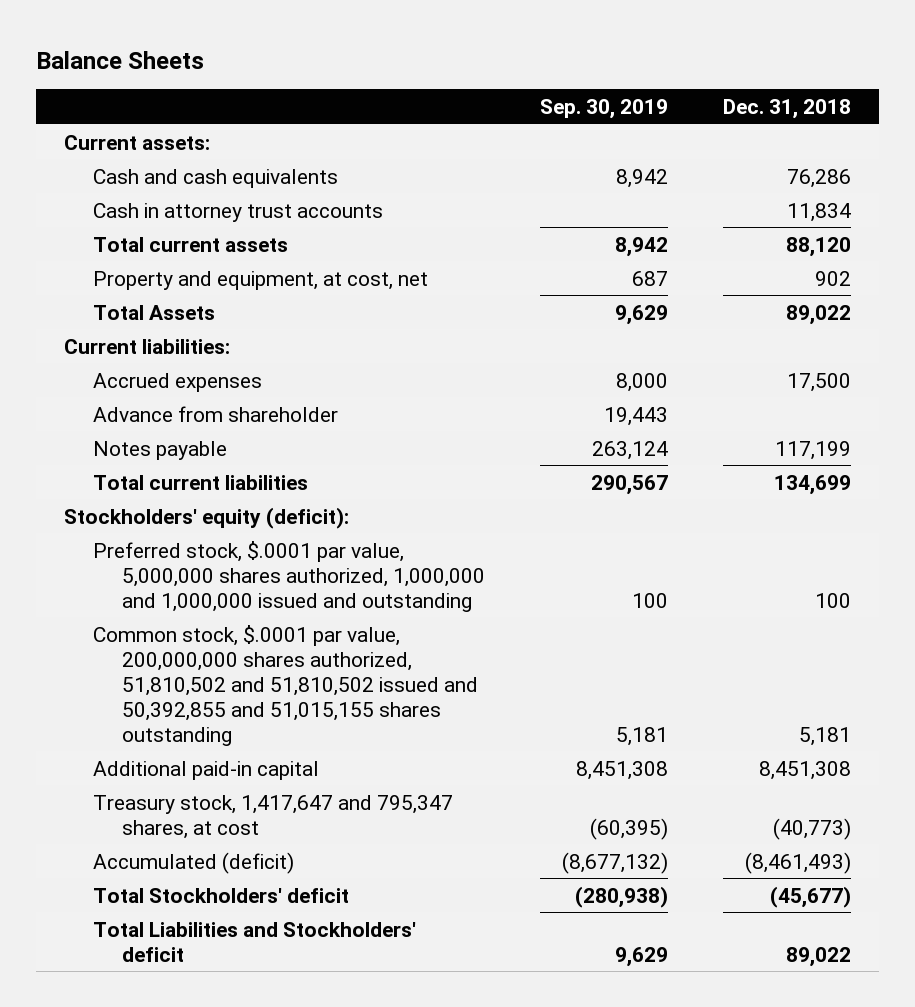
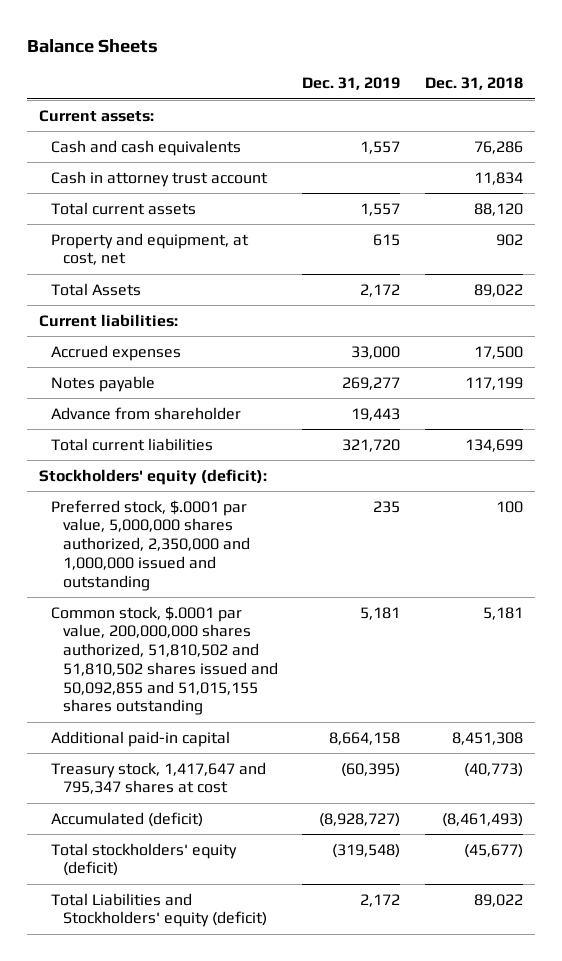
- | Sep. 30, 2019 | Dec. 31, 2018
+ | Dec. 31, 2019 | Dec. 31, 2018
- Cash in attorney trust accounts | | 11,834
+ Cash in attorney trust account | | 11,834
moved down: Advance from shareholder | 19,443 |
- Preferred stock, $.0001 par value, 5,000,000 shares authorized, 1,000,000 and 1,000,000 issued and outstanding | 100 | 100
- Common stock, $.0001 par value, 200,000,000 shares authorized, 51,810,502 and 51,810,502 issued and 50,392,855 and 51,015,155 shares outstanding | 5,181 | 5,181
+ Preferred stock, $.0001 par value, 5,000,000 shares authorized, 2,350,000 and 1,000,000 issued and outstanding | 235 | 100
+ Common stock, $.0001 par value, 200,000,000 shares authorized, 51,810,502 and 51,810,502 shares issued and 50,092,855 and 51,015,155 shares outstanding | 5,181 | 5,181
- Treasury stock, 1,417,647 and 795,347 shares, at cost | (60,395) | (40,773)
+ Treasury stock, 1,417,647 and 795,347 shares at cost | (60,395) | (40,773)
- Total Stockholders' deficit | (280,938) | (45,677)
- Total Liabilities and Stockholders' deficit | 9,629 | 89,022
+ Total stockholders' equity (deficit) | (319,548) | (45,677)
+ Total Liabilities and Stockholders' equity (deficit) | 2,172 | 89,022

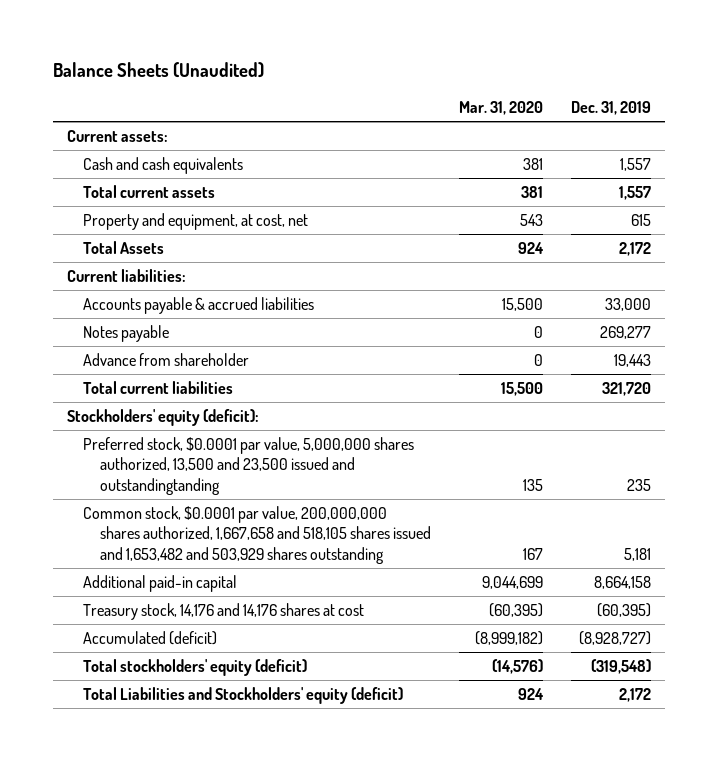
- Balance Sheets
+ Balance Sheets (Unaudited)
- | Dec. 31, 2019 | Dec. 31, 2018
+ | Mar. 31, 2020 | Dec. 31, 2019
- Cash in attorney trust account | | 11,834
- Accrued expenses | 33,000 | 17,500
+ Accounts payable & accrued liabilities | 15,500 | 33,000
- Preferred stock, $.0001 par value, 5,000,000 shares authorized, 2,350,000 and 1,000,000 issued and outstanding | 235 | 100
- Common stock, $.0001 par value, 200,000,000 shares authorized, 51,810,502 and 51,810,502 shares issued and 50,092,855 and 51,015,155 shares outstanding | 5,181 | 5,181
+ Preferred stock, $0.0001 par value, 5,000,000 shares authorized, 13,500 and 23,500 issued and outstandingtanding | 135 | 235
+ Common stock, $0.0001 par value, 200,000,000 shares authorized, 1,667,658 and 518,105 shares issued and 1,653,482 and 503,929 shares outstanding | 167 | 5,181
- Treasury stock, 1,417,647 and 795,347 shares at cost | (60,395) | (40,773)
+ Treasury stock, 14,176 and 14,176 shares at cost | (60,395) | (60,395)

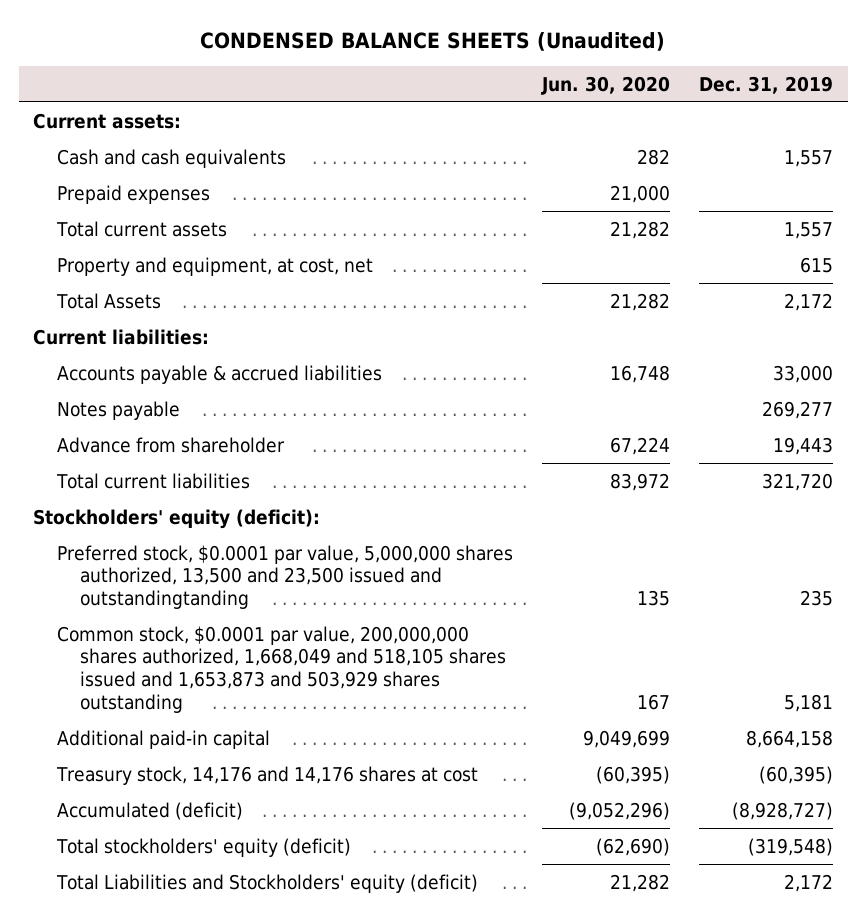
- Balance Sheets (Unaudited)
+ CONDENSED BALANCE SHEETS (Unaudited)
- | Mar. 31, 2020 | Dec. 31, 2019
+ | Jun. 30, 2020 | Dec. 31, 2019
+ Prepaid expenses | 21,000 |
- Common stock, $0.0001 par value, 200,000,000 shares authorized, 1,667,658 and 518,105 shares issued and 1,653,482 and 503,929 shares outstanding | 167 | 5,181
+ Common stock, $0.0001 par value, 200,000,000 shares authorized, 1,668,049 and 518,105 shares issued and 1,653,873 and 503,929 shares outstanding | 167 | 5,181

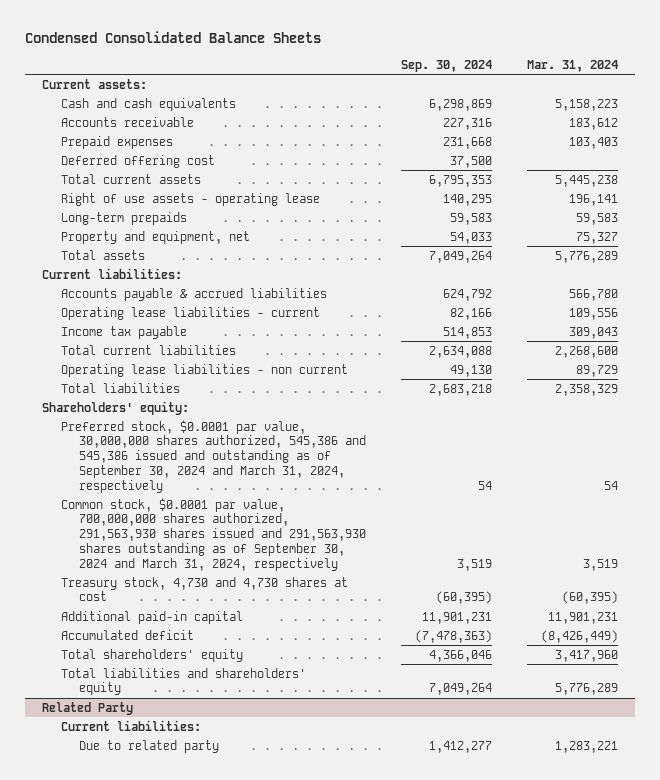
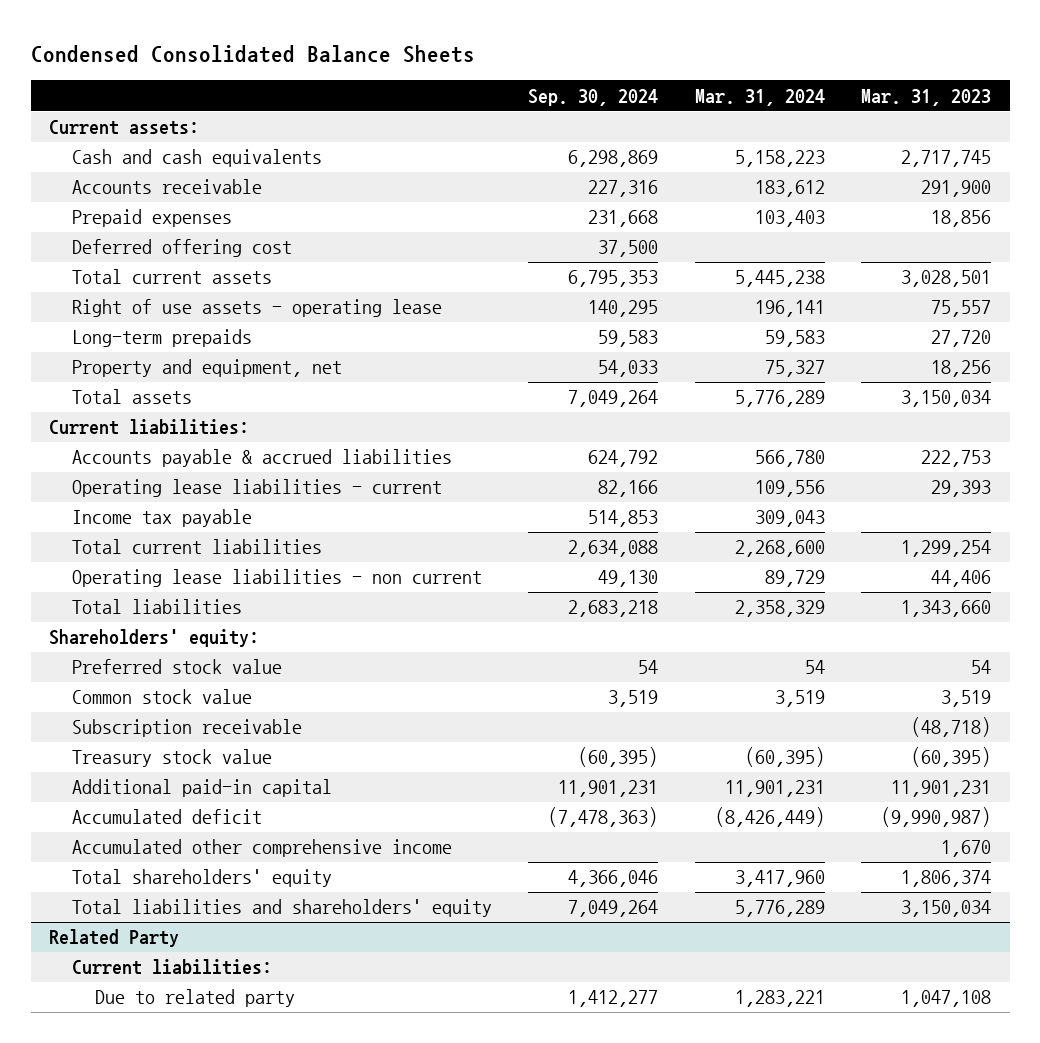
- | Sep. 30, 2024 | Mar. 31, 2024
+ | Sep. 30, 2024 | Mar. 31, 2024 | Mar. 31, 2023
- Preferred stock, $0.0001 par value, 30,000,000 shares authorized, 545,386 and 545,386 issued and outstanding as of September 30, 2024 and March 31, 2024, respectively | 54 | 54
- Common stock, $0.0001 par value, 700,000,000 shares authorized, 291,563,930 shares issued and 291,563,930 shares outstanding as of September 30, 2024 and March 31, 2024, respectively | 3,519 | 3,519
- Treasury stock, 4,730 and 4,730 shares at cost | (60,395) | (60,395)
+ Preferred stock value | 54 | 54 | 54
+ Common stock value | 3,519 | 3,519 | 3,519
+ Subscription receivable | | | (48,718)
+ Treasury stock value | (60,395) | (60,395) | (60,395)
+ Accumulated other comprehensive income | | | 1,670

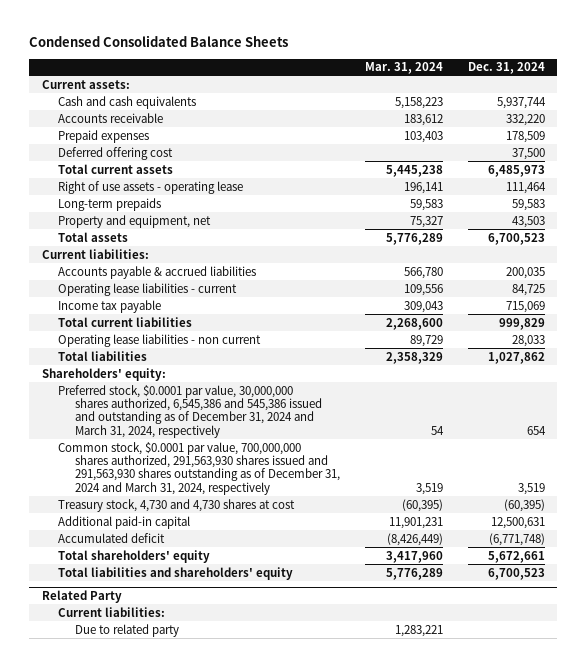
- | Sep. 30, 2024 | Mar. 31, 2024 | Mar. 31, 2023
+ | Mar. 31, 2024 | Dec. 31, 2024
- Preferred stock value | 54 | 54 | 54
- Common stock value | 3,519 | 3,519 | 3,519
- Subscription receivable | | | (48,718)
- Treasury stock value | (60,395) | (60,395) | (60,395)
+ Preferred stock, $0.0001 par value, 30,000,000 shares authorized, 6,545,386 and 545,386 issued and outstanding as of December 31, 2024 and March 31, 2024, respectively | 54 | 654
+ Common stock, $0.0001 par value, 700,000,000 shares authorized, 291,563,930 shares issued and 291,563,930 shares outstanding as of December 31, 2024 and March 31, 2024, respectively | 3,519 | 3,519
+ Treasury stock, 4,730 and 4,730 shares at cost | (60,395) | (60,395)
- Accumulated other comprehensive income | | | 1,670

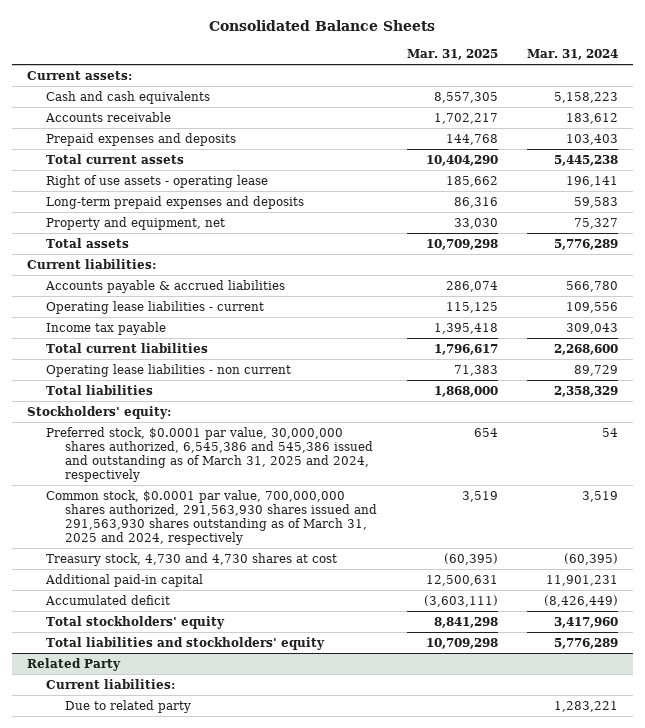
- Condensed Consolidated Balance Sheets
+ Consolidated Balance Sheets
- | Mar. 31, 2024 | Dec. 31, 2024
+ | Mar. 31, 2025 | Mar. 31, 2024
- Prepaid expenses | 103,403 | 178,509
- Deferred offering cost | | 37,500
+ Prepaid expenses and deposits | 144,768 | 103,403
- Long-term prepaids | 59,583 | 59,583
+ Long-term prepaid expenses and deposits | 86,316 | 59,583
- Shareholders' equity:
- Preferred stock, $0.0001 par value, 30,000,000 shares authorized, 6,545,386 and 545,386 issued and outstanding as of December 31, 2024 and March 31, 2024, respectively | 54 | 654
- Common stock, $0.0001 par value, 700,000,000 shares authorized, 291,563,930 shares issued and 291,563,930 shares outstanding as of December 31, 2024 and March 31, 2024, respectively | 3,519 | 3,519
+ Stockholders' equity:
+ Preferred stock, $0.0001 par value, 30,000,000 shares authorized, 6,545,386 and 545,386 issued and outstanding as of March 31, 2025 and 2024, respectively | 654 | 54
+ Common stock, $0.0001 par value, 700,000,000 shares authorized, 291,563,930 shares issued and 291,563,930 shares outstanding as of March 31, 2025 and 2024, respectively | 3,519 | 3,519
- Total shareholders' equity | 3,417,960 | 5,672,661
- Total liabilities and shareholders' equity | 5,776,289 | 6,700,523
+ Total stockholders' equity | 8,841,298 | 3,417,960
+ Total liabilities and stockholders' equity | 10,709,298 | 5,776,289

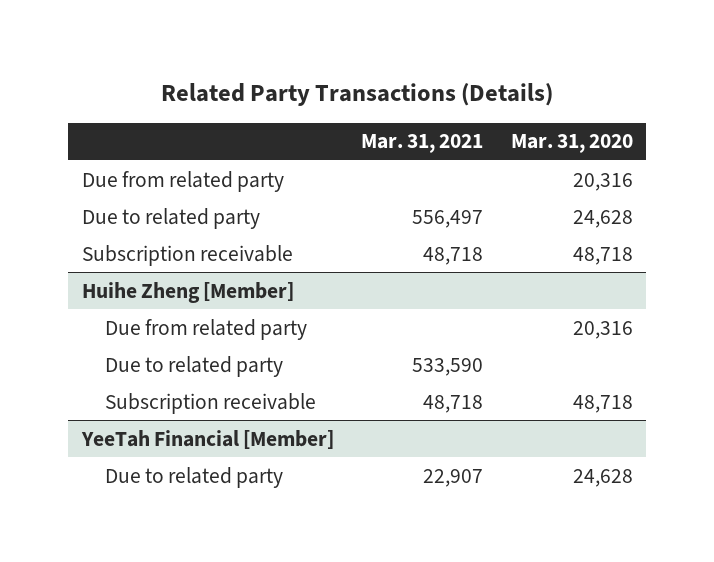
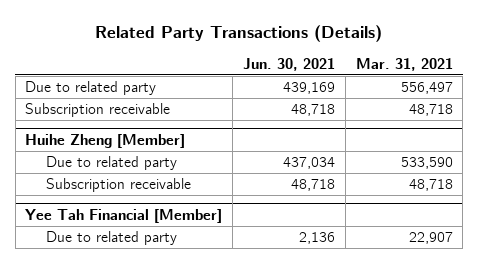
- | Mar. 31, 2021 | Mar. 31, 2020
+ | Jun. 30, 2021 | Mar. 31, 2021
- Due from related party | | 20,316
@ Huihe Zheng [Member]
- Due from related party | | 20,316
- YeeTah Financial [Member]
+ Yee Tah Financial [Member]

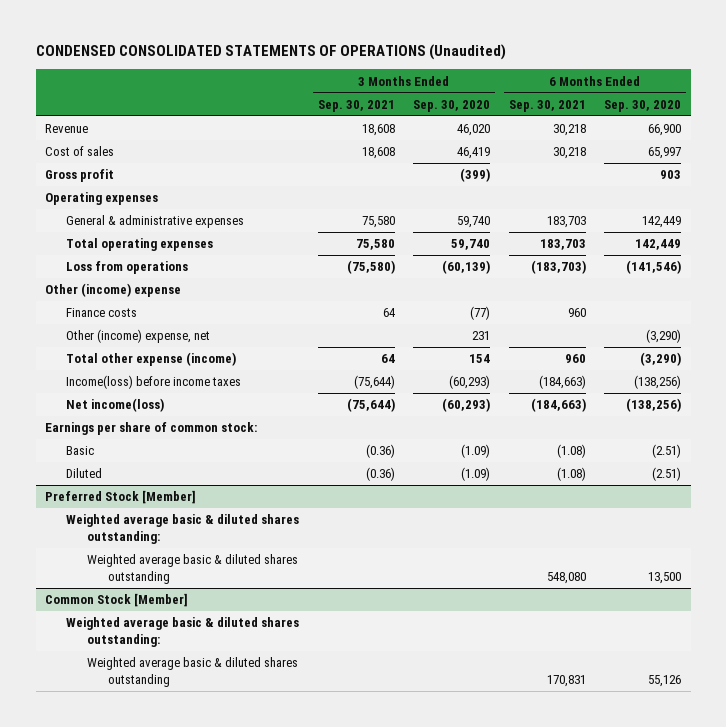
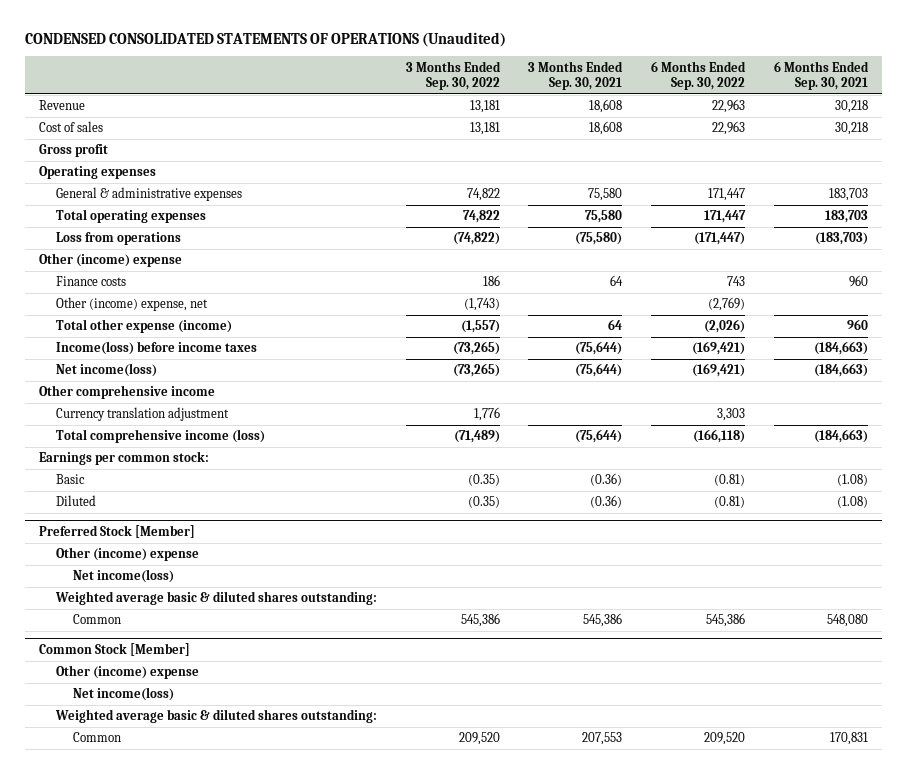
- | 3 Months Ended Sep. 30, 2021 | 3 Months Ended Sep. 30, 2020 | 6 Months Ended Sep. 30, 2021 | 6 Months Ended Sep. 30, 2020
+ | 3 Months Ended Sep. 30, 2022 | 3 Months Ended Sep. 30, 2021 | 6 Months Ended Sep. 30, 2022 | 6 Months Ended Sep. 30, 2021
- Earnings per share of common stock:
+ Other comprehensive income
+ Currency translation adjustment | 1,776 | | 3,303 |
+ Total comprehensive income (loss) | (71,489) | (75,644) | (166,118) | (184,663)
+ Earnings per common stock:
@ Preferred Stock [Member]
+ Other (income) expense
+ Net income(loss)
- Weighted average basic & diluted shares outstanding | | | 548,080 | 13,500
+ Common | 545,386 | 545,386 | 545,386 | 548,080
@ Common Stock [Member]
+ Other (income) expense
+ Net income(loss)
- Weighted average basic & diluted shares outstanding | | | 170,831 | 55,126
+ Common | 209,520 | 207,553 | 209,520 | 170,831

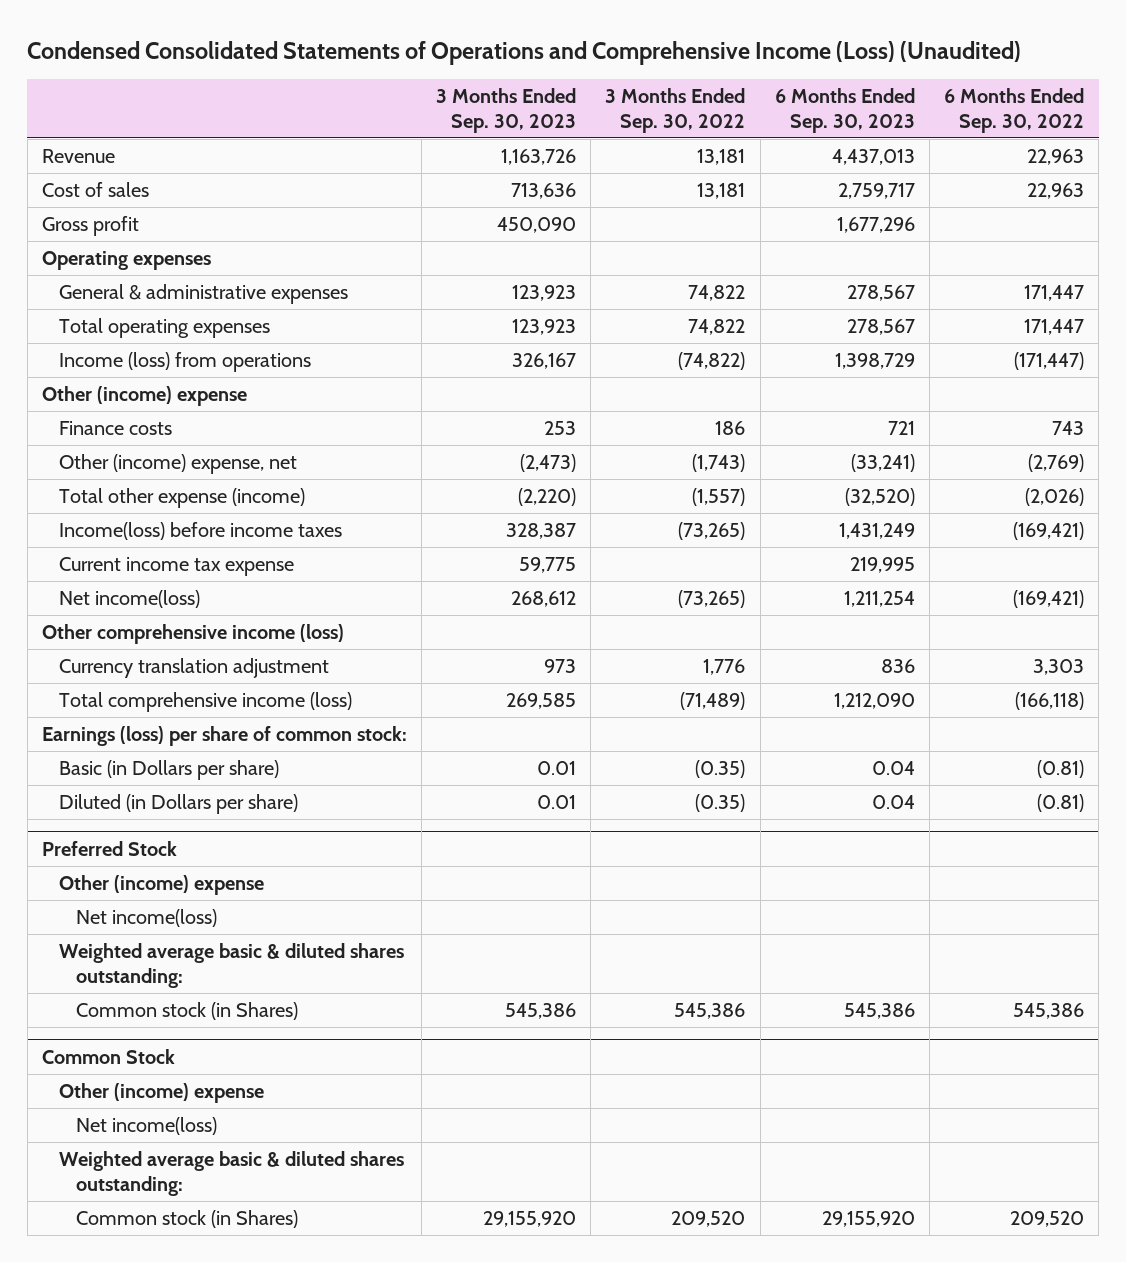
- CONDENSED CONSOLIDATED STATEMENTS OF OPERATIONS (Unaudited)
+ Condensed Consolidated Statements of Operations and Comprehensive Income (Loss) (Unaudited)
- | 3 Months Ended Sep. 30, 2022 | 3 Months Ended Sep. 30, 2021 | 6 Months Ended Sep. 30, 2022 | 6 Months Ended Sep. 30, 2021
+ | 3 Months Ended Sep. 30, 2023 | 3 Months Ended Sep. 30, 2022 | 6 Months Ended Sep. 30, 2023 | 6 Months Ended Sep. 30, 2022
- Loss from operations | (74,822) | (75,580) | (171,447) | (183,703)
+ Income (loss) from operations | 326,167 | (74,822) | 1,398,729 | (171,447)
+ Current income tax expense | 59,775 | | 219,995 |
- Other comprehensive income
+ Other comprehensive income (loss)
- Earnings per common stock:
- Basic | (0.35) | (0.36) | (0.81) | (1.08)
- Diluted | (0.35) | (0.36) | (0.81) | (1.08)
- Preferred Stock [Member]
+ Earnings (loss) per share of common stock:
+ Basic (in Dollars per share) | 0.01 | (0.35) | 0.04 | (0.81)
+ Diluted (in Dollars per share) | 0.01 | (0.35) | 0.04 | (0.81)
+ Preferred Stock
- Common | 545,386 | 545,386 | 545,386 | 548,080
- Common Stock [Member]
+ Common stock (in Shares) | 545,386 | 545,386 | 545,386 | 545,386
+ Common Stock
- Common | 209,520 | 207,553 | 209,520 | 170,831
+ Common stock (in Shares) | 29,155,920 | 209,520 | 29,155,920 | 209,520

